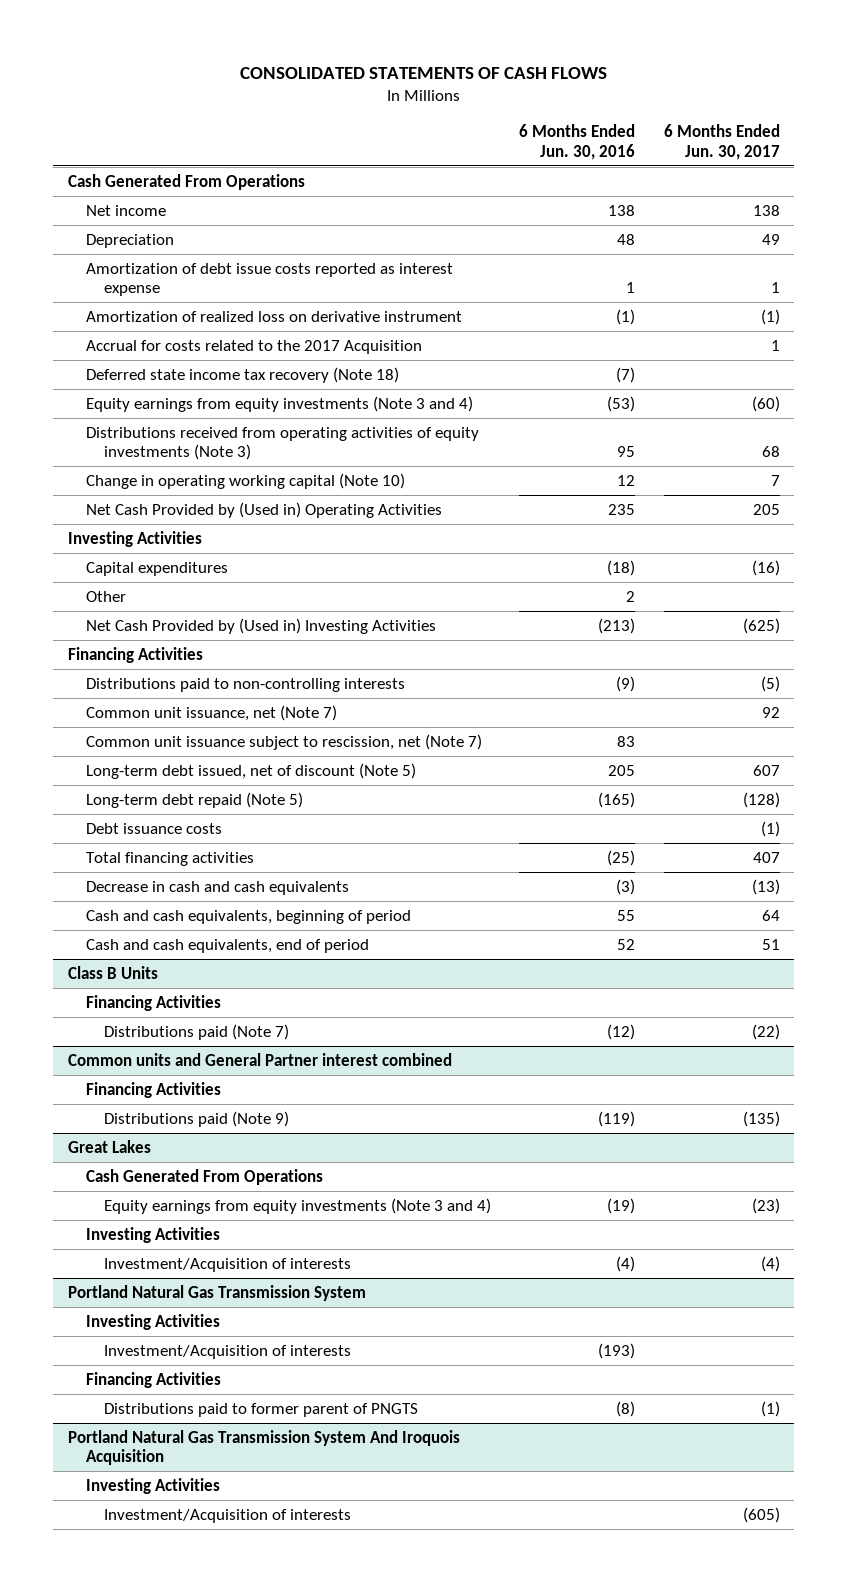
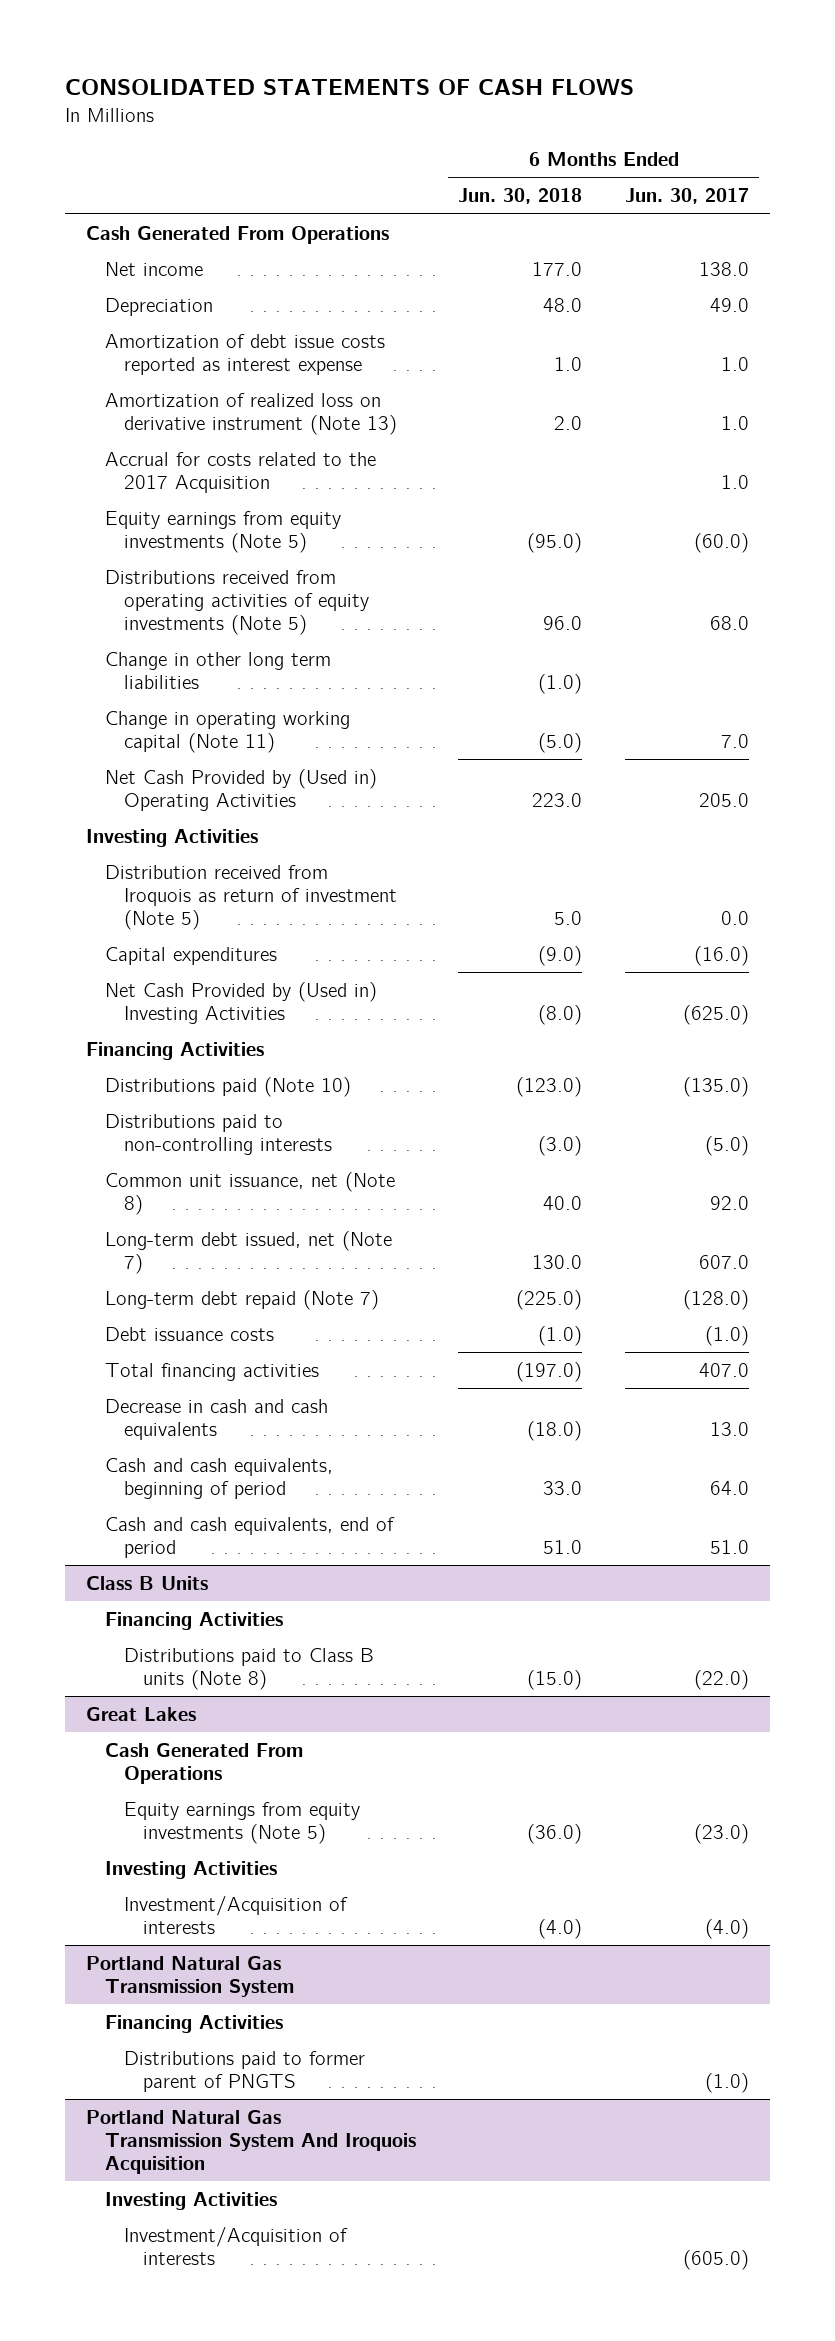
- | 6 Months Ended Jun. 30, 2016 | 6 Months Ended Jun. 30, 2017
+ | 6 Months Ended Jun. 30, 2018 | 6 Months Ended Jun. 30, 2017
- Net income | 138 | 138
- Depreciation | 48 | 49
- Amortization of debt issue costs reported as interest expense | 1 | 1
- Amortization of realized loss on derivative instrument | (1) | (1)
- Accrual for costs related to the 2017 Acquisition | | 1
- Deferred state income tax recovery (Note 18) | (7) |
- Equity earnings from equity investments (Note 3 and 4) | (53) | (60)
- Distributions received from operating activities of equity investments (Note 3) | 95 | 68
- Change in operating working capital (Note 10) | 12 | 7
- Net Cash Provided by (Used in) Operating Activities | 235 | 205
+ Net income | 177.0 | 138.0
+ Depreciation | 48.0 | 49.0
+ Amortization of debt issue costs reported as interest expense | 1.0 | 1.0
+ Amortization of realized loss on derivative instrument (Note 13) | 2.0 | 1.0
+ Accrual for costs related to the 2017 Acquisition | | 1.0
+ Equity earnings from equity investments (Note 5) | (95.0) | (60.0)
+ Distributions received from operating activities of equity investments (Note 5) | 96.0 | 68.0
+ Change in other long term liabilities | (1.0) |
+ Change in operating working capital (Note 11) | (5.0) | 7.0
+ Net Cash Provided by (Used in) Operating Activities | 223.0 | 205.0
- Capital expenditures | (18) | (16)
- Other | 2 |
- Net Cash Provided by (Used in) Investing Activities | (213) | (625)
+ Distribution received from Iroquois as return of investment (Note 5) | 5.0 | 0.0
+ Capital expenditures | (9.0) | (16.0)
+ Net Cash Provided by (Used in) Investing Activities | (8.0) | (625.0)
- Distributions paid to non-controlling interests | (9) | (5)
- Common unit issuance, net (Note 7) | | 92
- Common unit issuance subject to rescission, net (Note 7) | 83 |
- Long-term debt issued, net of discount (Note 5) | 205 | 607
- Long-term debt repaid (Note 5) | (165) | (128)
- Debt issuance costs | | (1)
- Total financing activities | (25) | 407
- Decrease in cash and cash equivalents | (3) | (13)
- Cash and cash equivalents, beginning of period | 55 | 64
- Cash and cash equivalents, end of period | 52 | 51
+ Distributions paid (Note 10) | (123.0) | (135.0)
+ Distributions paid to non-controlling interests | (3.0) | (5.0)
+ Common unit issuance, net (Note 8) | 40.0 | 92.0
+ Long-term debt issued, net (Note 7) | 130.0 | 607.0
+ Long-term debt repaid (Note 7) | (225.0) | (128.0)
+ Debt issuance costs | (1.0) | (1.0)
+ Total financing activities | (197.0) | 407.0
+ Decrease in cash and cash equivalents | (18.0) | 13.0
+ Cash and cash equivalents, beginning of period | 33.0 | 64.0
+ Cash and cash equivalents, end of period | 51.0 | 51.0
@ Class B Units
- Distributions paid (Note 7) | (12) | (22)
- Common units and General Partner interest combined
- Financing Activities
- Distributions paid (Note 9) | (119) | (135)
@ Class B Units
+ Distributions paid to Class B units (Note 8) | (15.0) | (22.0)
@ Great Lakes
- Equity earnings from equity investments (Note 3 and 4) | (19) | (23)
+ Equity earnings from equity investments (Note 5) | (36.0) | (23.0)
- Investment/Acquisition of interests | (4) | (4)
+ Investment/Acquisition of interests | (4.0) | (4.0)
@ Portland Natural Gas Transmission System
- Investing Activities
- Investment/Acquisition of interests | (193) |
- Distributions paid to former parent of PNGTS | (8) | (1)
+ Distributions paid to former parent of PNGTS | | (1.0)
@ Portland Natural Gas Transmission System And Iroquois Acquisition
- Investment/Acquisition of interests | | (605)
+ Investment/Acquisition of interests | | (605.0)

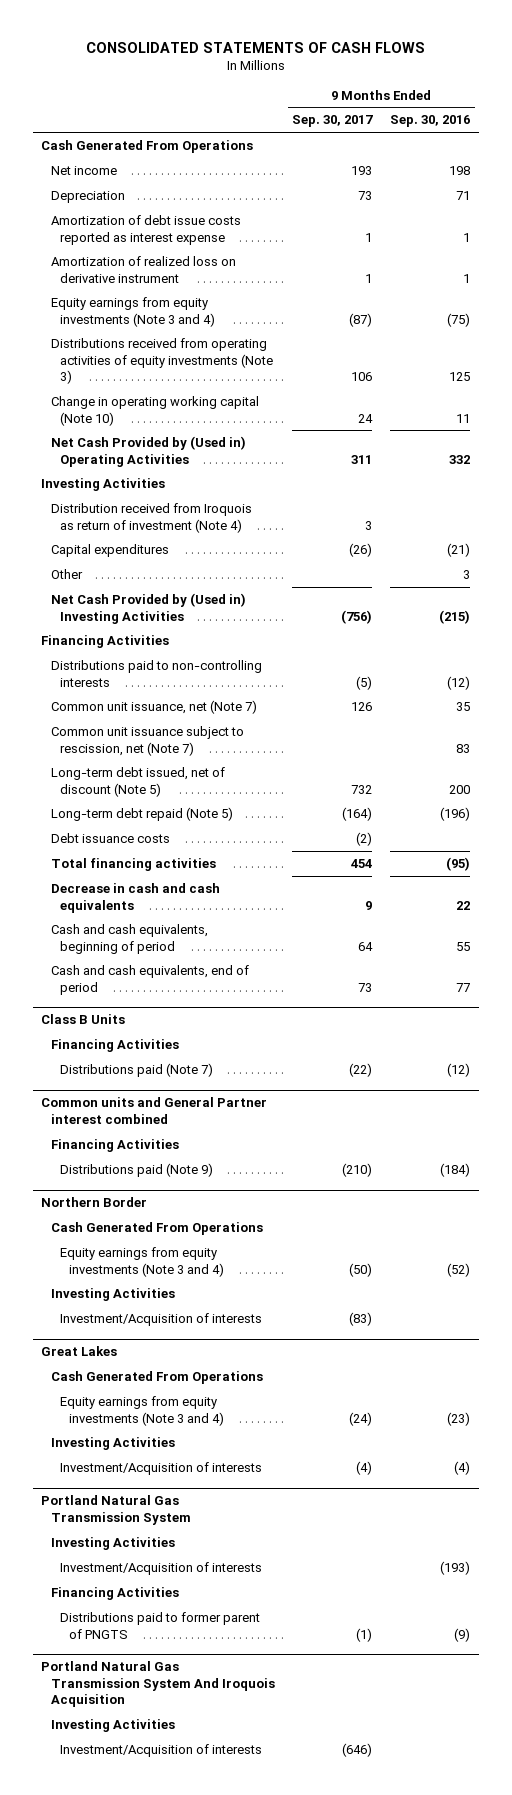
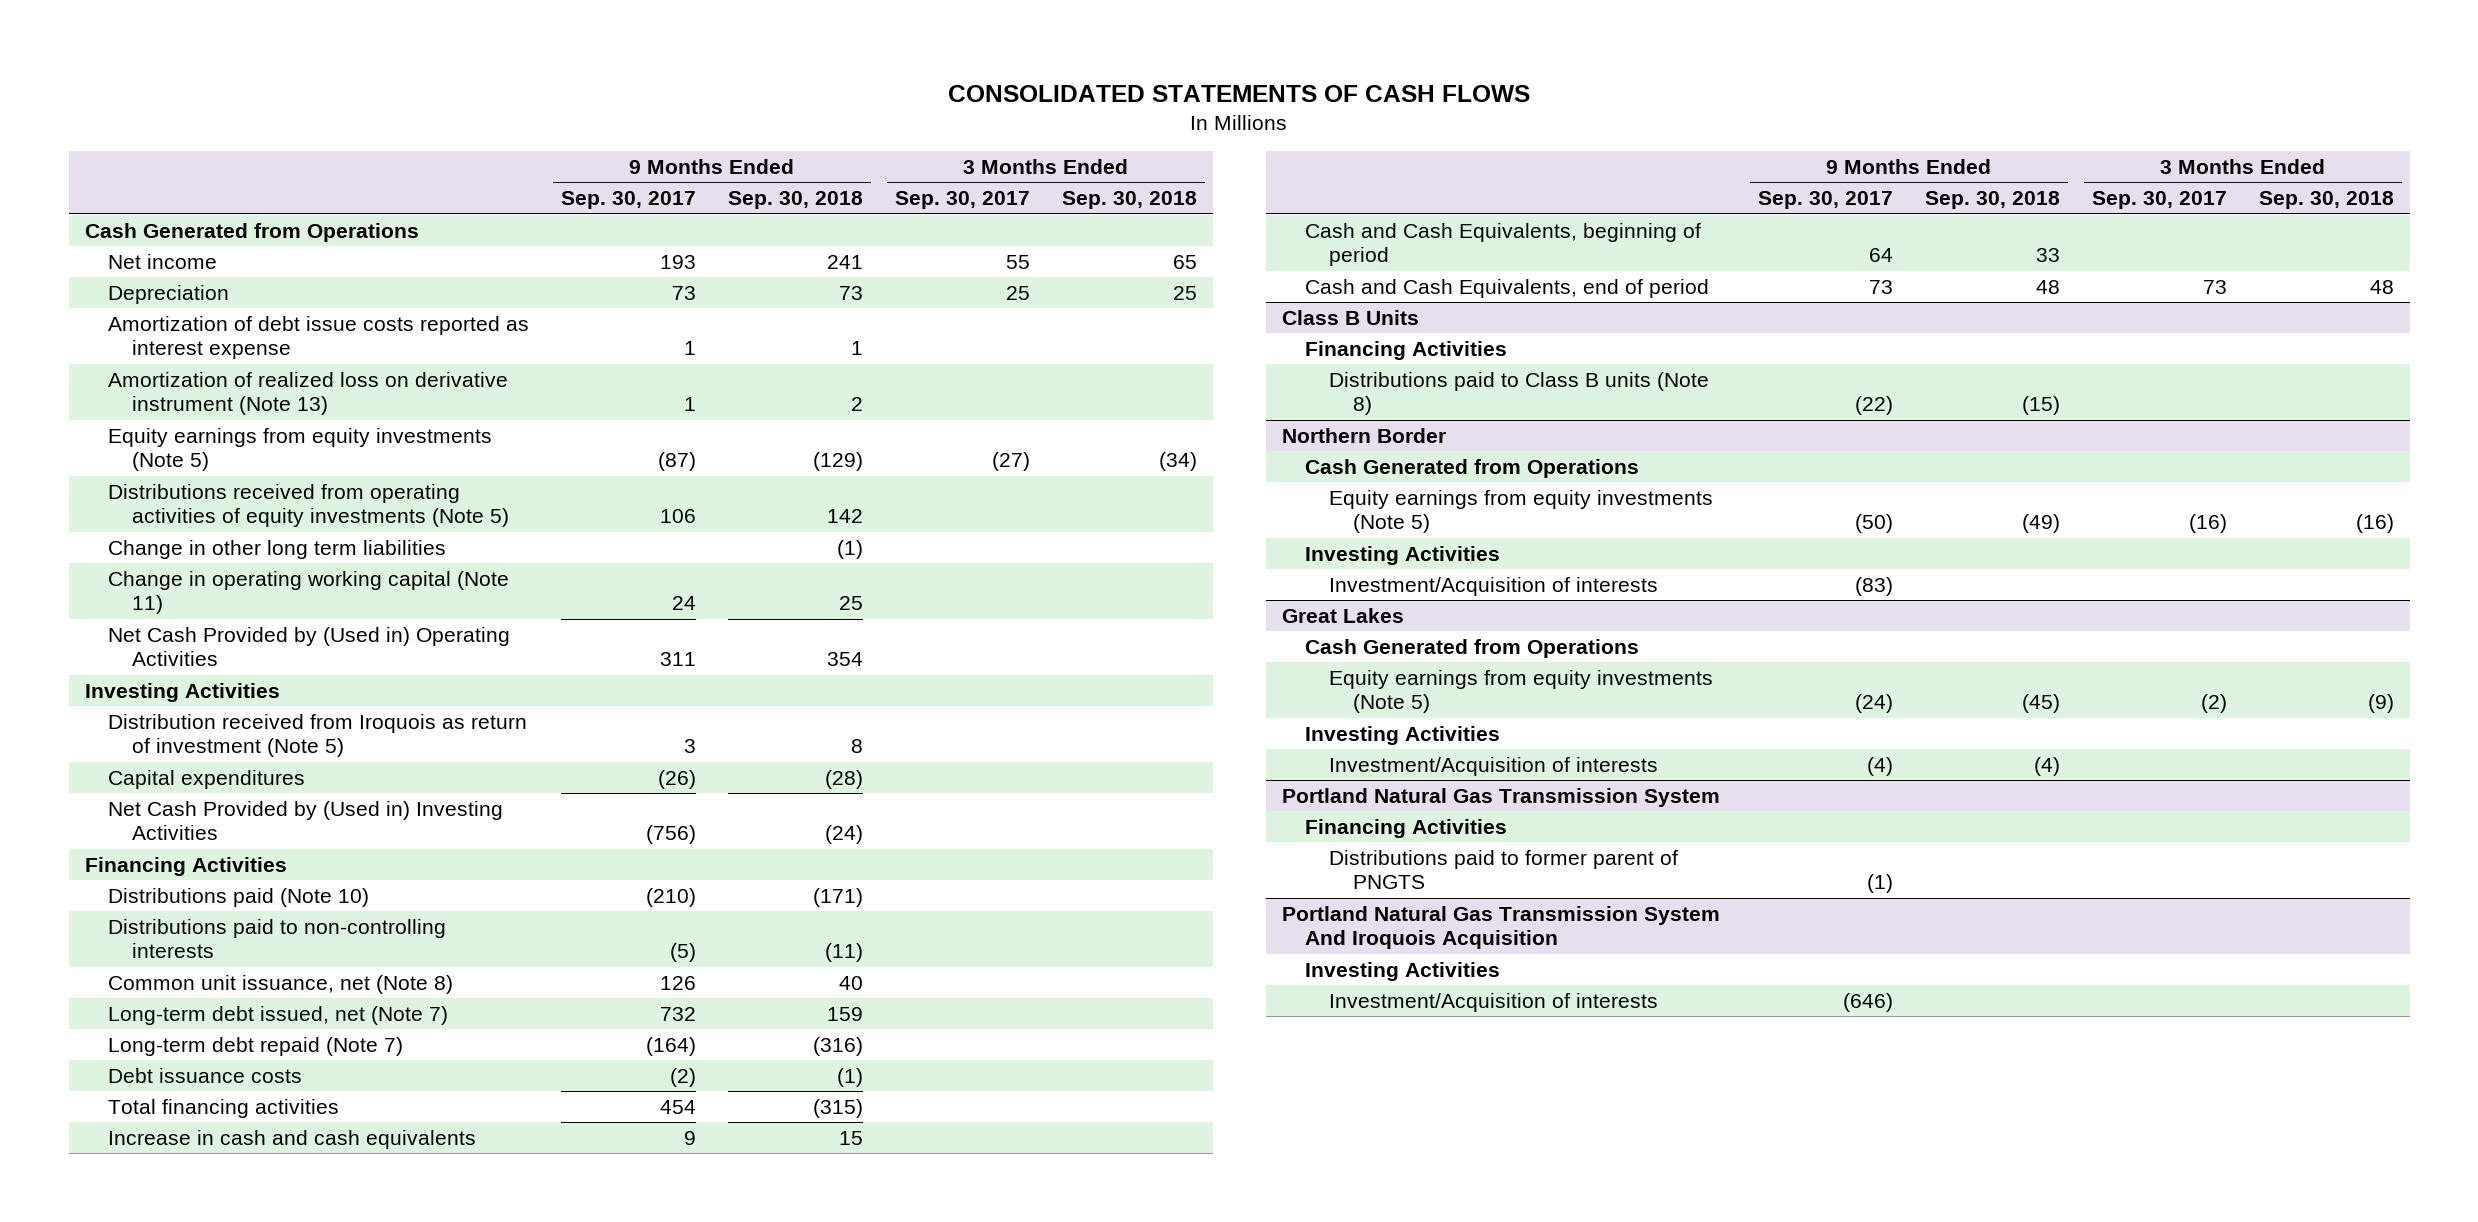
- | 9 Months Ended Sep. 30, 2017 | 9 Months Ended Sep. 30, 2016
+ | 9 Months Ended Sep. 30, 2017 | 9 Months Ended Sep. 30, 2018 | 3 Months Ended Sep. 30, 2017 | 3 Months Ended Sep. 30, 2018
- Cash Generated From Operations
+ Cash Generated from Operations
- Amortization of realized loss on derivative instrument | 1 | 1
- Equity earnings from equity investments (Note 3 and 4) | (87) | (75)
- Distributions received from operating activities of equity investments (Note 3) | 106 | 125
- Change in operating working capital (Note 10) | 24 | 11
+ Amortization of realized loss on derivative instrument (Note 13) | 1 | 2 | |
+ Equity earnings from equity investments (Note 5) | (87) | (129) | (27) | (34)
+ Distributions received from operating activities of equity investments (Note 5) | 106 | 142 | |
+ Change in other long term liabilities | | (1) | |
+ Change in operating working capital (Note 11) | 24 | 25 | |
- Distribution received from Iroquois as return of investment (Note 4) | 3 |
+ Distribution received from Iroquois as return of investment (Note 5) | 3 | 8 | |
- Other | | 3
+ Distributions paid (Note 10) | (210) | (171) | |
- Common unit issuance, net (Note 7) | 126 | 35
- Common unit issuance subject to rescission, net (Note 7) | | 83
- Long-term debt issued, net of discount (Note 5) | 732 | 200
- Long-term debt repaid (Note 5) | (164) | (196)
+ Common unit issuance, net (Note 8) | 126 | 40 | |
+ Long-term debt issued, net (Note 7) | 732 | 159 | |
+ Long-term debt repaid (Note 7) | (164) | (316) | |
- Decrease in cash and cash equivalents | 9 | 22
- Cash and cash equivalents, beginning of period | 64 | 55
- Cash and cash equivalents, end of period | 73 | 77
+ Increase in cash and cash equivalents | 9 | 15 | |
+ Cash and Cash Equivalents, beginning of period | 64 | 33 | |
+ Cash and Cash Equivalents, end of period | 73 | 48 | 73 | 48
@ Class B Units
- Distributions paid (Note 7) | (22) | (12)
- Common units and General Partner interest combined
- Financing Activities
- Distributions paid (Note 9) | (210) | (184)
@ Class B Units
+ Distributions paid to Class B units (Note 8) | (22) | (15) | |
@ Northern Border
- Cash Generated From Operations
- Equity earnings from equity investments (Note 3 and 4) | (50) | (52)
+ Cash Generated from Operations
+ Equity earnings from equity investments (Note 5) | (50) | (49) | (16) | (16)
@ Great Lakes
- Cash Generated From Operations
- Equity earnings from equity investments (Note 3 and 4) | (24) | (23)
+ Cash Generated from Operations
+ Equity earnings from equity investments (Note 5) | (24) | (45) | (2) | (9)
@ Portland Natural Gas Transmission System
- Investing Activities
- Investment/Acquisition of interests | | (193)

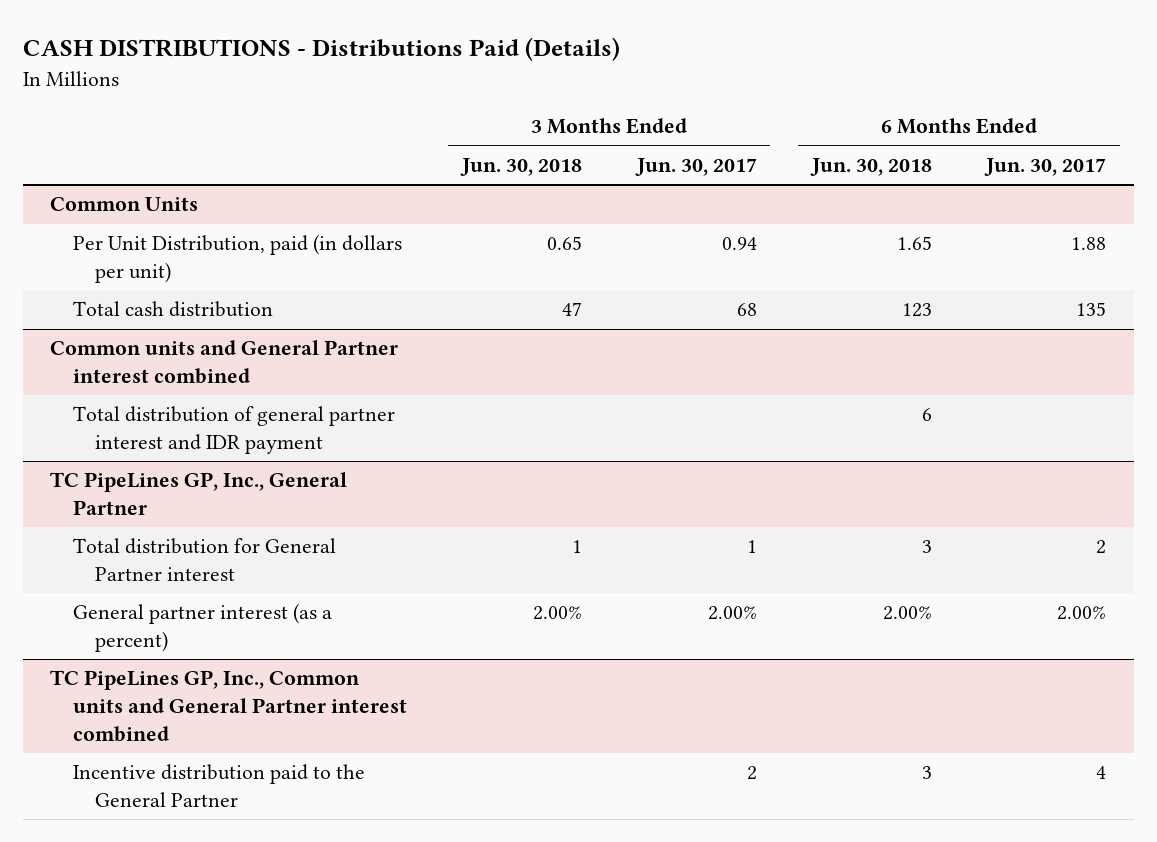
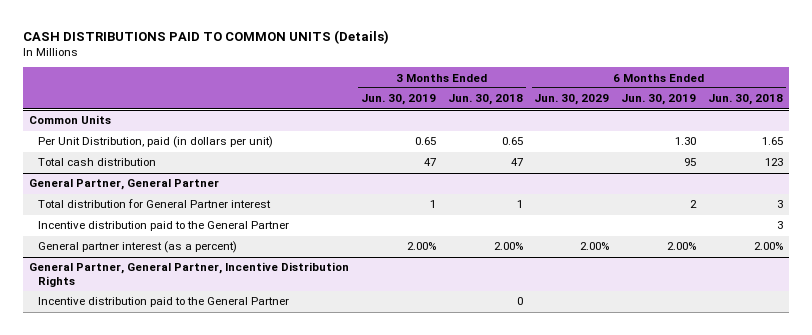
- CASH DISTRIBUTIONS - Distributions Paid (Details)
+ CASH DISTRIBUTIONS PAID TO COMMON UNITS (Details)
- | 3 Months Ended Jun. 30, 2018 | 3 Months Ended Jun. 30, 2017 | 6 Months Ended Jun. 30, 2018 | 6 Months Ended Jun. 30, 2017
+ | 3 Months Ended Jun. 30, 2019 | 3 Months Ended Jun. 30, 2018 | 6 Months Ended Jun. 30, 2029 | 6 Months Ended Jun. 30, 2019 | 6 Months Ended Jun. 30, 2018
- Common units and General Partner interest combined
- Total distribution of general partner interest and IDR payment | | | 6 |
- TC PipeLines GP, Inc., General Partner
+ General Partner, General Partner
- General partner interest (as a percent) | 2.00% | 2.00% | 2.00% | 2.00%
- TC PipeLines GP, Inc., Common units and General Partner interest combined
+ General partner interest (as a percent) | 2.00% | 2.00% | 2.00% | 2.00% | 2.00%
+ General Partner, General Partner, Incentive Distribution Rights
+ Incentive distribution paid to the General Partner | | 0 | | |

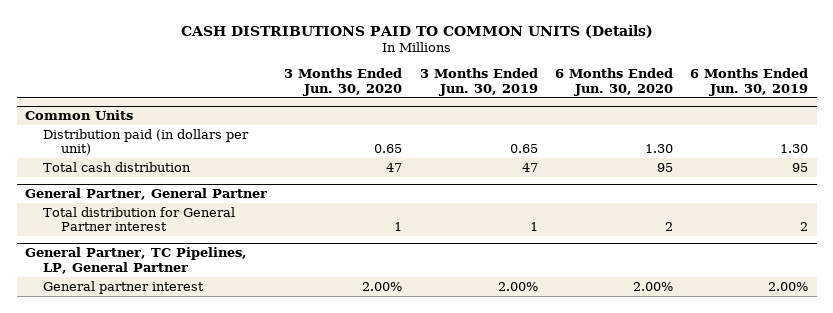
- | 3 Months Ended Jun. 30, 2019 | 3 Months Ended Jun. 30, 2018 | 6 Months Ended Jun. 30, 2029 | 6 Months Ended Jun. 30, 2019 | 6 Months Ended Jun. 30, 2018
+ | 3 Months Ended Jun. 30, 2020 | 3 Months Ended Jun. 30, 2019 | 6 Months Ended Jun. 30, 2020 | 6 Months Ended Jun. 30, 2019
@ Common Units
- Per Unit Distribution, paid (in dollars per unit) | 0.65 | 0.65 | | 1.30 | 1.65
+ Distribution paid (in dollars per unit) | 0.65 | 0.65 | 1.30 | 1.30
@ General Partner, General Partner
- Incentive distribution paid to the General Partner | | | | | 3
- General partner interest (as a percent) | 2.00% | 2.00% | 2.00% | 2.00% | 2.00%
- General Partner, General Partner, Incentive Distribution Rights
- Incentive distribution paid to the General Partner | | 0 | | |
+ General Partner, TC Pipelines, LP, General Partner
+ General partner interest | 2.00% | 2.00% | 2.00% | 2.00%

